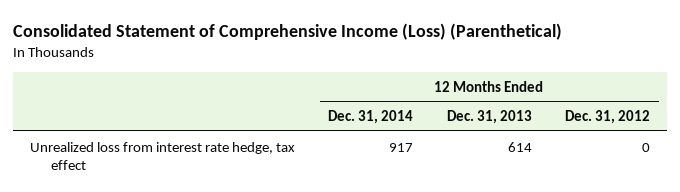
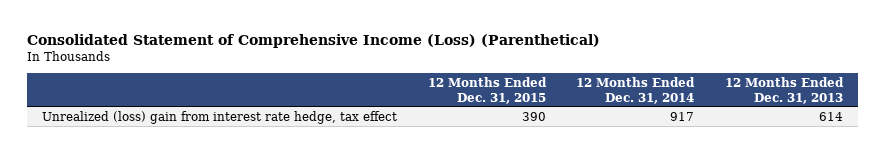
- | 12 Months Ended Dec. 31, 2014 | 12 Months Ended Dec. 31, 2013 | 12 Months Ended Dec. 31, 2012
+ | 12 Months Ended Dec. 31, 2015 | 12 Months Ended Dec. 31, 2014 | 12 Months Ended Dec. 31, 2013
- Unrealized loss from interest rate hedge, tax effect | 917 | 614 | 0
+ Unrealized (loss) gain from interest rate hedge, tax effect | 390 | 917 | 614

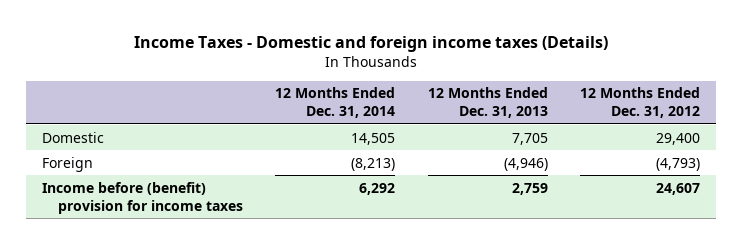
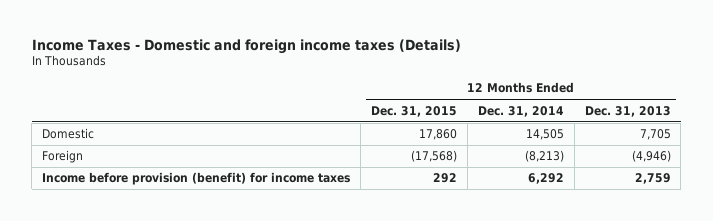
- | 12 Months Ended Dec. 31, 2014 | 12 Months Ended Dec. 31, 2013 | 12 Months Ended Dec. 31, 2012
+ | 12 Months Ended Dec. 31, 2015 | 12 Months Ended Dec. 31, 2014 | 12 Months Ended Dec. 31, 2013
- Income before (benefit) provision for income taxes | 6,292 | 2,759 | 24,607
+ Income before provision (benefit) for income taxes | 292 | 6,292 | 2,759

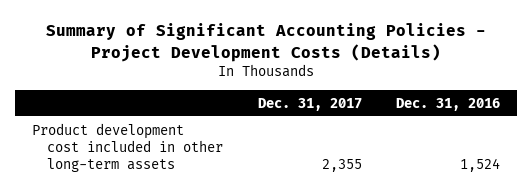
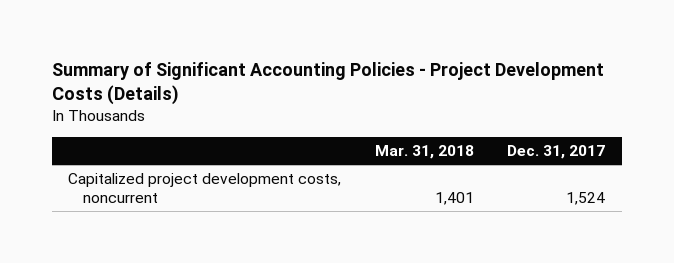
- | Dec. 31, 2017 | Dec. 31, 2016
+ | Mar. 31, 2018 | Dec. 31, 2017
- Product development cost included in other long-term assets | 2,355 | 1,524
+ Capitalized project development costs, noncurrent | 1,401 | 1,524

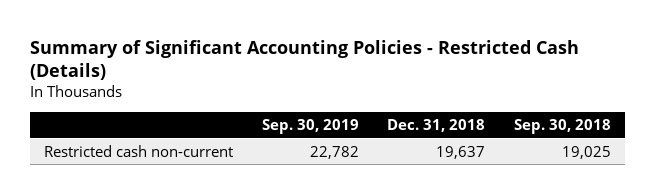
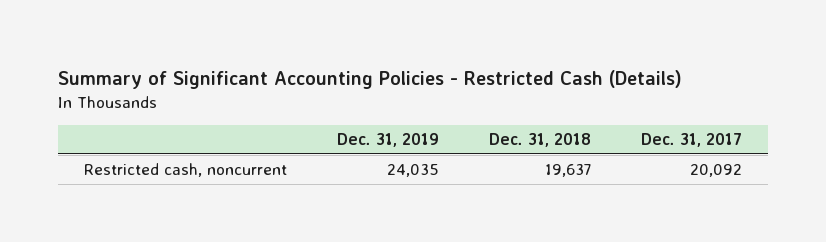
- | Sep. 30, 2019 | Dec. 31, 2018 | Sep. 30, 2018
+ | Dec. 31, 2019 | Dec. 31, 2018 | Dec. 31, 2017
- Restricted cash non-current | 22,782 | 19,637 | 19,025
+ Restricted cash, noncurrent | 24,035 | 19,637 | 20,092

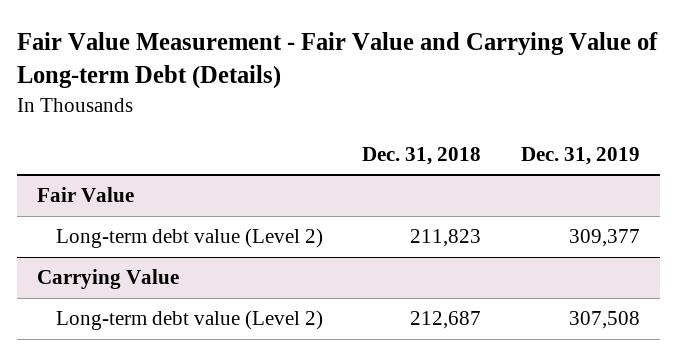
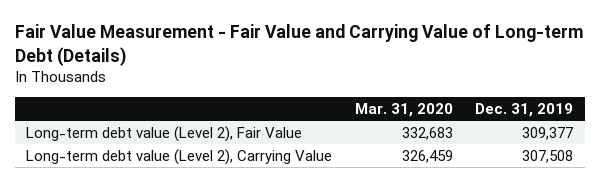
- | Dec. 31, 2018 | Dec. 31, 2019
+ | Mar. 31, 2020 | Dec. 31, 2019
- Fair Value
- Long-term debt value (Level 2) | 211,823 | 309,377
- Carrying Value
- Long-term debt value (Level 2) | 212,687 | 307,508
+ Long-term debt value (Level 2), Fair Value | 332,683 | 309,377
+ Long-term debt value (Level 2), Carrying Value | 326,459 | 307,508

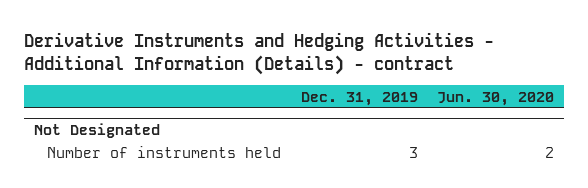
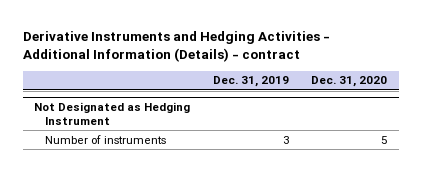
- | Dec. 31, 2019 | Jun. 30, 2020
+ | Dec. 31, 2019 | Dec. 31, 2020
- Not Designated
- Number of instruments held | 3 | 2
+ Not Designated as Hedging Instrument
+ Number of instruments | 3 | 5

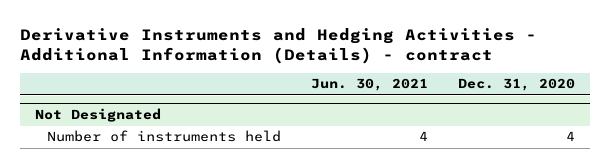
- | Dec. 31, 2019 | Dec. 31, 2020
+ | Jun. 30, 2021 | Dec. 31, 2020
- Not Designated as Hedging Instrument
- Number of instruments | 3 | 5
+ Not Designated
+ Number of instruments held | 4 | 4

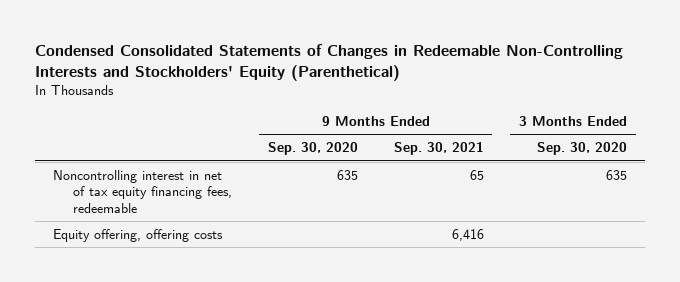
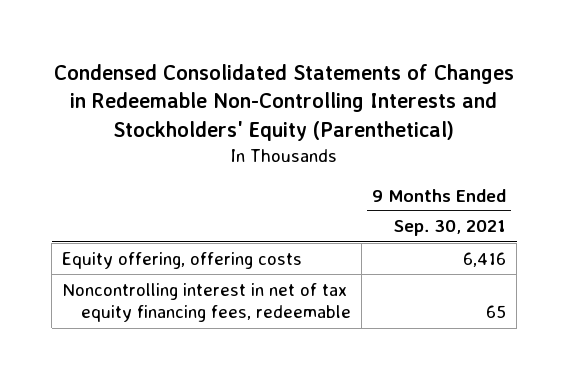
- | 9 Months Ended Sep. 30, 2020 | 9 Months Ended Sep. 30, 2021 | 3 Months Ended Sep. 30, 2020
+ | 9 Months Ended Sep. 30, 2021
moved down: Noncontrolling interest in net of tax equity financing fees, redeemable | 65

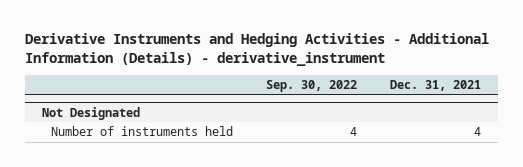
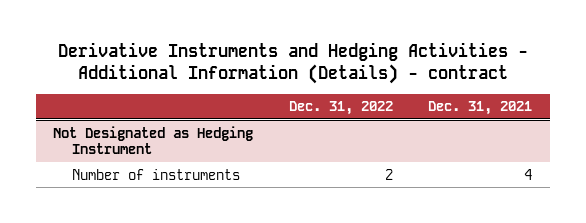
- Derivative Instruments and Hedging Activities - Additional Information (Details) - derivative_instrument
+ Derivative Instruments and Hedging Activities - Additional Information (Details) - contract
- | Sep. 30, 2022 | Dec. 31, 2021
+ | Dec. 31, 2022 | Dec. 31, 2021
- Not Designated
- Number of instruments held | 4 | 4
+ Not Designated as Hedging Instrument
+ Number of instruments | 2 | 4

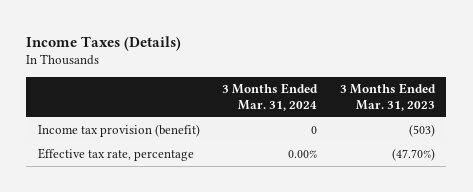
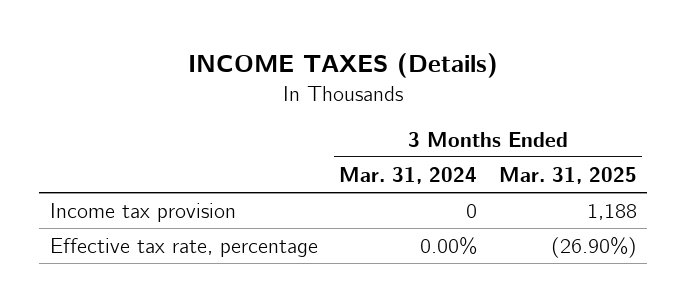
- Income Taxes (Details)
+ INCOME TAXES (Details)
- | 3 Months Ended Mar. 31, 2024 | 3 Months Ended Mar. 31, 2023
+ | 3 Months Ended Mar. 31, 2024 | 3 Months Ended Mar. 31, 2025
- Income tax provision (benefit) | 0 | (503)
+ Income tax provision | 0 | 1,188

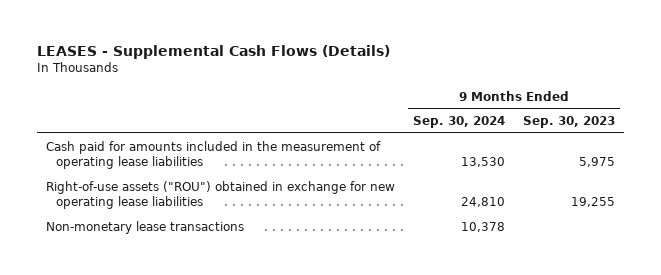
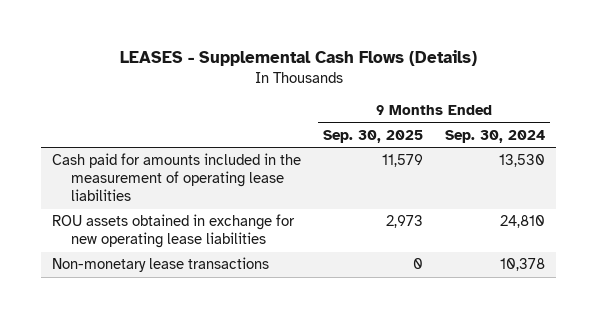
- | 9 Months Ended Sep. 30, 2024 | 9 Months Ended Sep. 30, 2023
+ | 9 Months Ended Sep. 30, 2025 | 9 Months Ended Sep. 30, 2024
- Right-of-use assets ("ROU") obtained in exchange for new operating lease liabilities | 24,810 | 19,255
+ ROU assets obtained in exchange for new operating lease liabilities | 2,973 | 24,810

